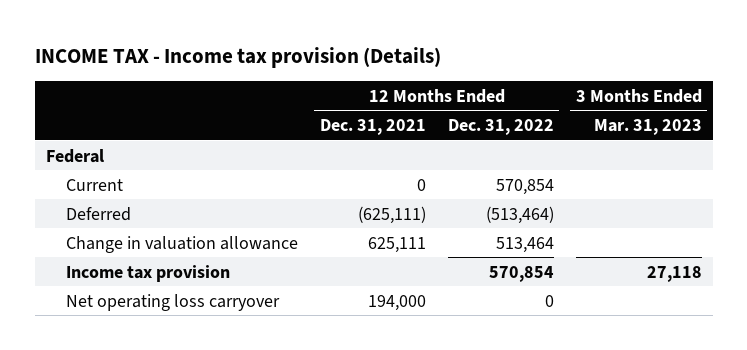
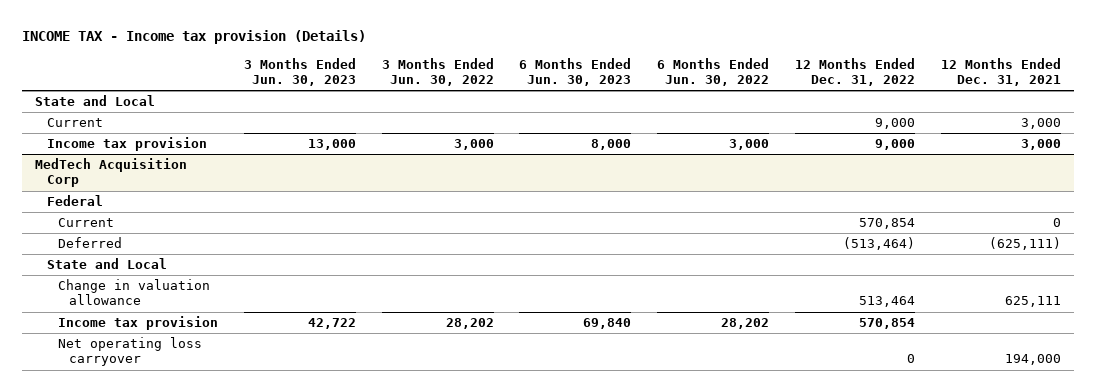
- | 12 Months Ended Dec. 31, 2021 | 12 Months Ended Dec. 31, 2022 | 3 Months Ended Mar. 31, 2023
+ | 3 Months Ended Jun. 30, 2023 | 3 Months Ended Jun. 30, 2022 | 6 Months Ended Jun. 30, 2023 | 6 Months Ended Jun. 30, 2022 | 12 Months Ended Dec. 31, 2022 | 12 Months Ended Dec. 31, 2021
+ State and Local
+ Current | | | | | 9,000 | 3,000
+ Income tax provision | 13,000 | 3,000 | 8,000 | 3,000 | 9,000 | 3,000
+ MedTech Acquisition Corp
+ State and Local

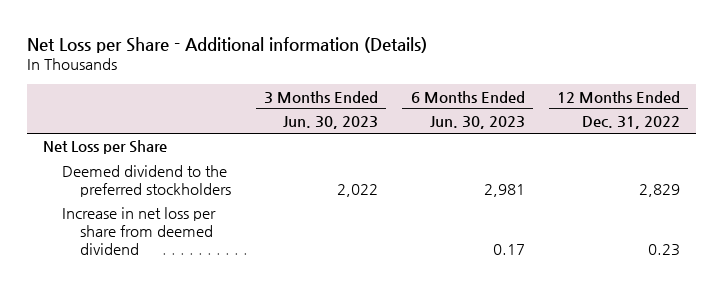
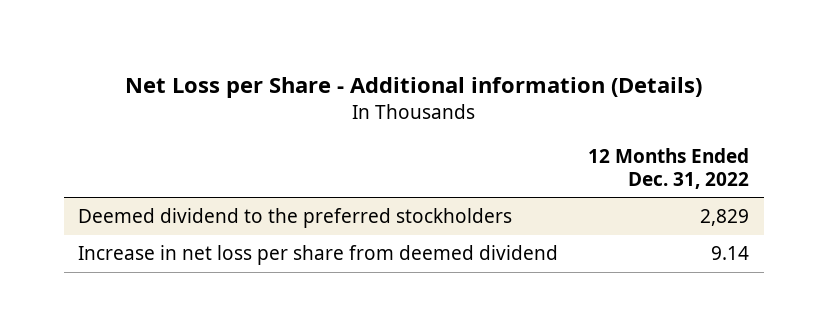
- | 3 Months Ended Jun. 30, 2023 | 6 Months Ended Jun. 30, 2023 | 12 Months Ended Dec. 31, 2022
+ | 12 Months Ended Dec. 31, 2022
- Net Loss per Share
- Increase in net loss per share from deemed dividend | | 0.17 | 0.23
+ Increase in net loss per share from deemed dividend | 9.14

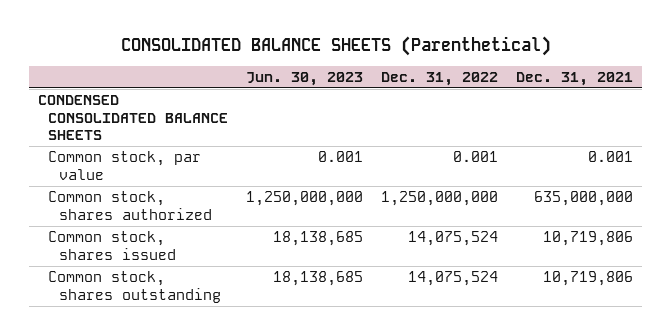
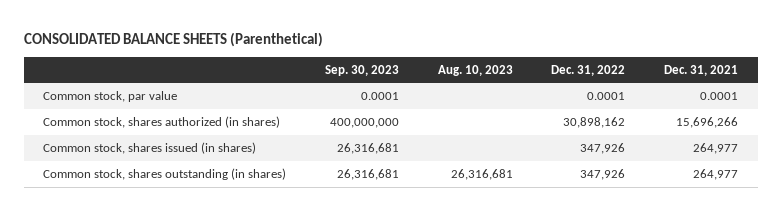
- | Jun. 30, 2023 | Dec. 31, 2022 | Dec. 31, 2021
+ | Sep. 30, 2023 | Aug. 10, 2023 | Dec. 31, 2022 | Dec. 31, 2021
- CONDENSED CONSOLIDATED BALANCE SHEETS
- Common stock, par value | 0.001 | 0.001 | 0.001
- Common stock, shares authorized | 1,250,000,000 | 1,250,000,000 | 635,000,000
- Common stock, shares issued | 18,138,685 | 14,075,524 | 10,719,806
- Common stock, shares outstanding | 18,138,685 | 14,075,524 | 10,719,806
+ Common stock, par value | 0.0001 | | 0.0001 | 0.0001
+ Common stock, shares authorized (in shares) | 400,000,000 | | 30,898,162 | 15,696,266
+ Common stock, shares issued (in shares) | 26,316,681 | | 347,926 | 264,977
+ Common stock, shares outstanding (in shares) | 26,316,681 | 26,316,681 | 347,926 | 264,977

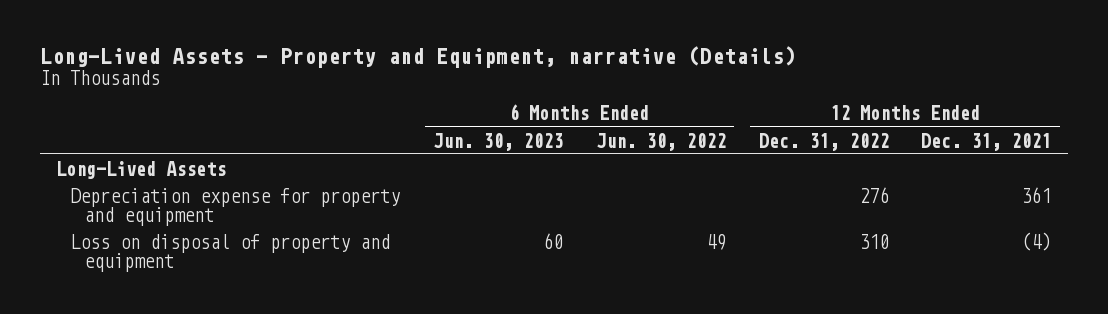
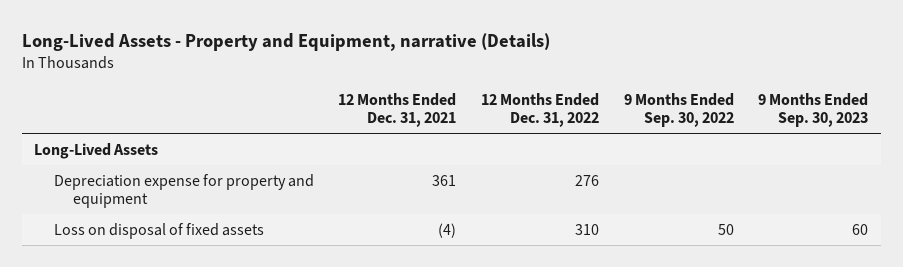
- | 6 Months Ended Jun. 30, 2023 | 6 Months Ended Jun. 30, 2022 | 12 Months Ended Dec. 31, 2022 | 12 Months Ended Dec. 31, 2021
+ | 12 Months Ended Dec. 31, 2021 | 12 Months Ended Dec. 31, 2022 | 9 Months Ended Sep. 30, 2022 | 9 Months Ended Sep. 30, 2023
- Loss on disposal of property and equipment | 60 | 49 | 310 | (4)
+ Loss on disposal of fixed assets | (4) | 310 | 50 | 60

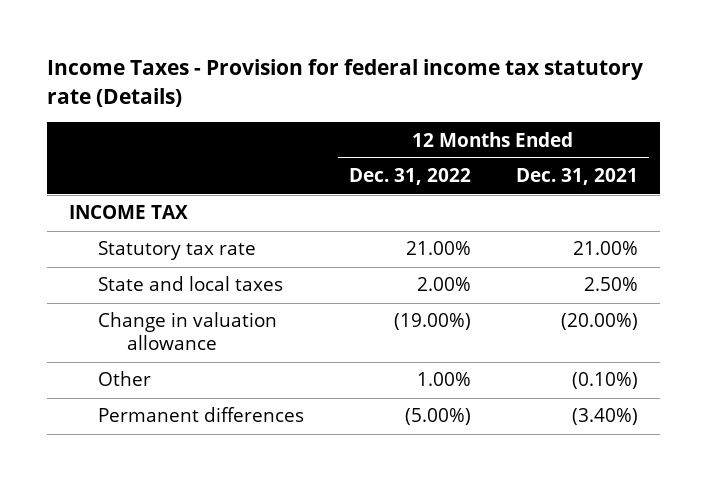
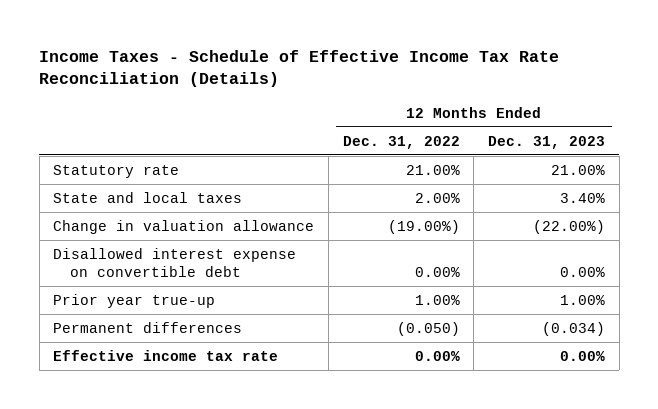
- Income Taxes - Provision for federal income tax statutory rate (Details)
+ Income Taxes - Schedule of Effective Income Tax Rate Reconciliation (Details)
- | 12 Months Ended Dec. 31, 2022 | 12 Months Ended Dec. 31, 2021
+ | 12 Months Ended Dec. 31, 2022 | 12 Months Ended Dec. 31, 2023
- INCOME TAX
- Statutory tax rate | 21.00% | 21.00%
+ Statutory rate | 21.00% | 21.00%
- Other | 1.00% | (0.10%)
- Permanent differences | (5.00%) | (3.40%)
+ Disallowed interest expense on convertible debt | 0.00% | 0.00%
+ Prior year true-up | 1.00% | 1.00%
+ Permanent differences | (0.050) | (0.034)
+ Effective income tax rate | 0.00% | 0.00%

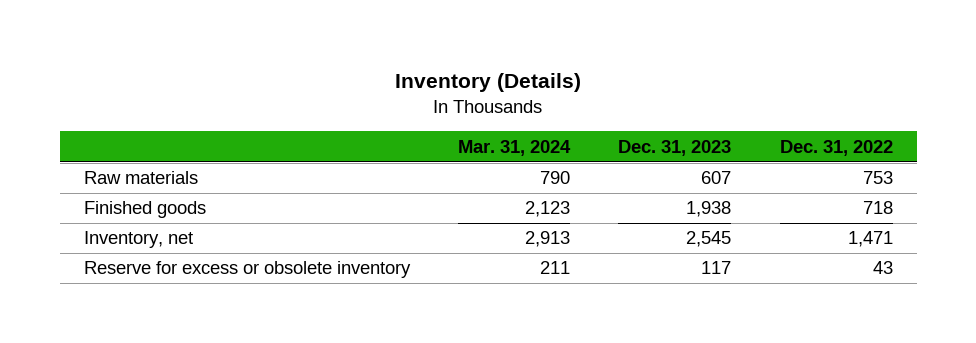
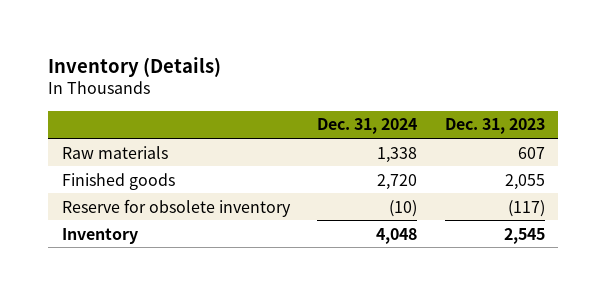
- | Mar. 31, 2024 | Dec. 31, 2023 | Dec. 31, 2022
+ | Dec. 31, 2024 | Dec. 31, 2023
- Finished goods | 2,123 | 1,938 | 718
- Inventory, net | 2,913 | 2,545 | 1,471
- Reserve for excess or obsolete inventory | 211 | 117 | 43
+ Finished goods | 2,720 | 2,055
+ Reserve for obsolete inventory | (10) | (117)
+ Inventory | 4,048 | 2,545

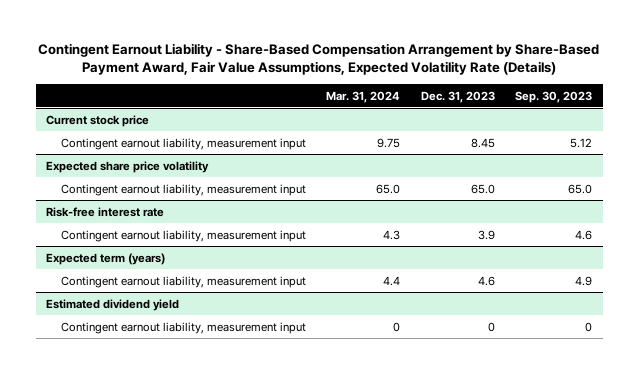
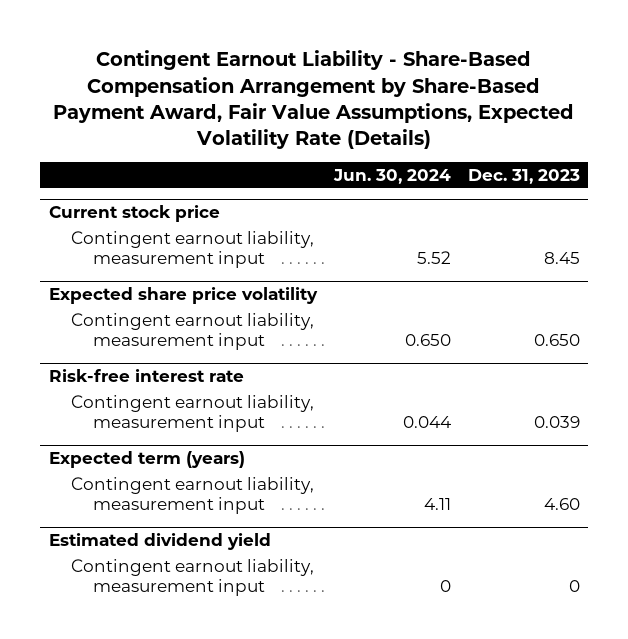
- | Mar. 31, 2024 | Dec. 31, 2023 | Sep. 30, 2023
+ | Jun. 30, 2024 | Dec. 31, 2023
@ Expected share price volatility
- Contingent earnout liability, measurement input | 65.0 | 65.0 | 65.0
+ Contingent earnout liability, measurement input | 0.650 | 0.650
@ Risk-free interest rate
- Contingent earnout liability, measurement input | 4.3 | 3.9 | 4.6
+ Contingent earnout liability, measurement input | 0.044 | 0.039
@ Expected term (years)
- Contingent earnout liability, measurement input | 4.4 | 4.6 | 4.9
+ Contingent earnout liability, measurement input | 4.11 | 4.60

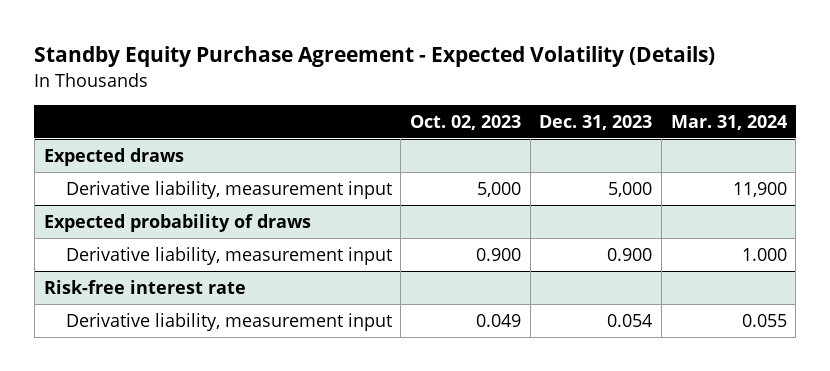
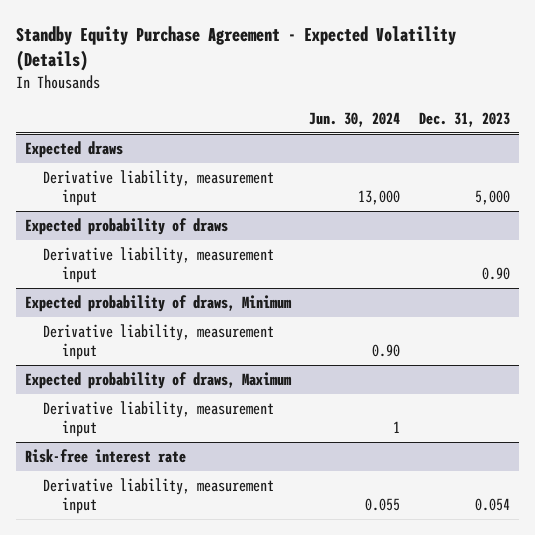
- | Oct. 02, 2023 | Dec. 31, 2023 | Mar. 31, 2024
+ | Jun. 30, 2024 | Dec. 31, 2023
@ Expected probability of draws
- Derivative liability, measurement input | 0.900 | 0.900 | 1.000
+ Derivative liability, measurement input | | 0.90
+ Expected probability of draws, Minimum
+ Derivative liability, measurement input | 0.90 |
+ Expected probability of draws, Maximum
+ Derivative liability, measurement input | 1 |

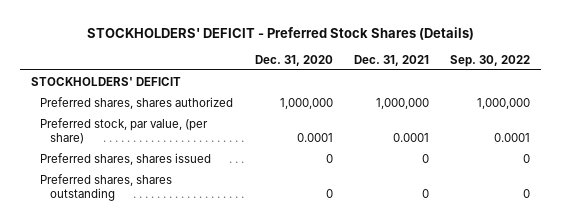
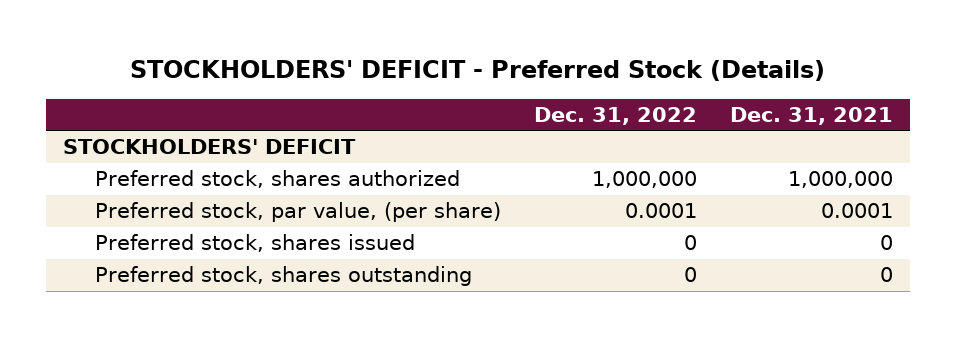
- STOCKHOLDERS' DEFICIT - Preferred Stock Shares (Details)
+ STOCKHOLDERS' DEFICIT - Preferred Stock (Details)
- | Dec. 31, 2020 | Dec. 31, 2021 | Sep. 30, 2022
+ | Dec. 31, 2022 | Dec. 31, 2021
- Preferred shares, shares authorized | 1,000,000 | 1,000,000 | 1,000,000
+ Preferred stock, shares authorized | 1,000,000 | 1,000,000
- Preferred shares, shares issued | 0 | 0 | 0
- Preferred shares, shares outstanding | 0 | 0 | 0
+ Preferred stock, shares issued | 0 | 0
+ Preferred stock, shares outstanding | 0 | 0

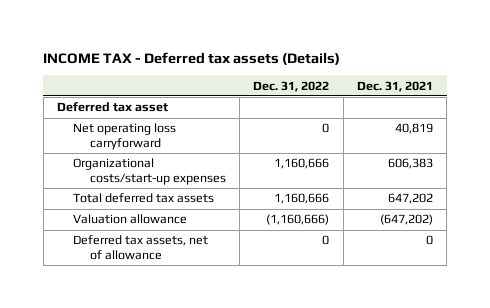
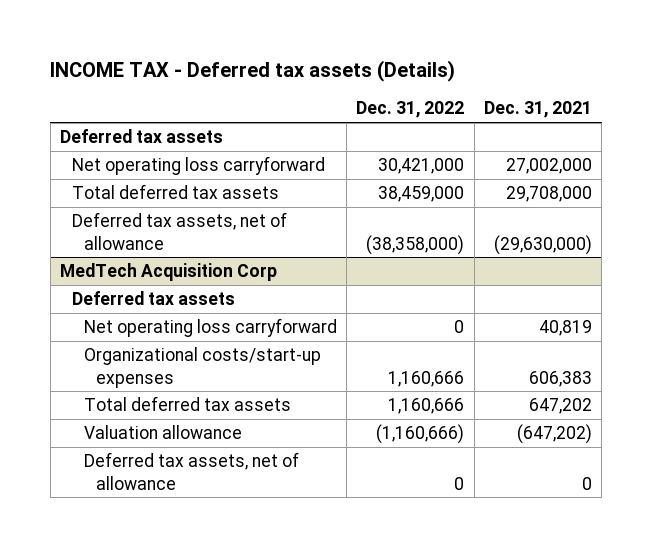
- Deferred tax asset
+ Deferred tax assets
+ Net operating loss carryforward | 30,421,000 | 27,002,000
+ Total deferred tax assets | 38,459,000 | 29,708,000
+ Deferred tax assets, net of allowance | (38,358,000) | (29,630,000)
+ MedTech Acquisition Corp
+ Deferred tax assets

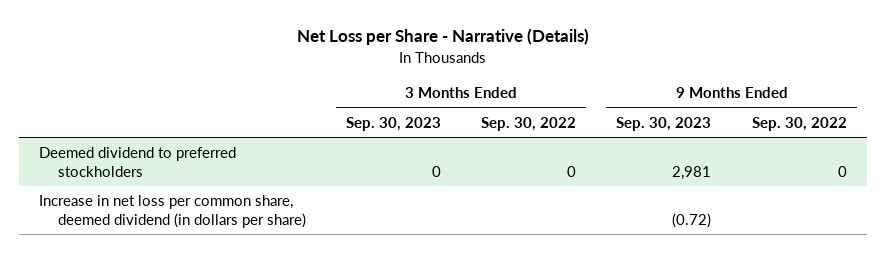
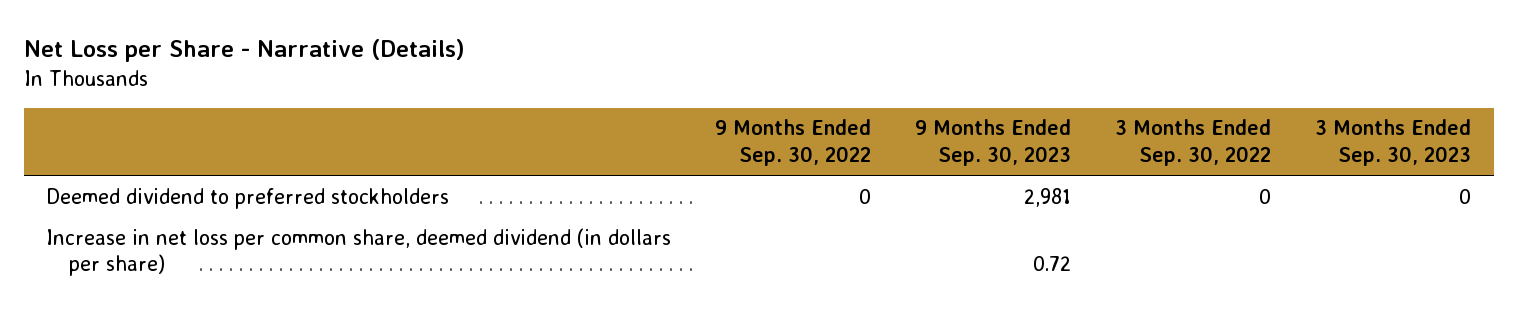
- | 3 Months Ended Sep. 30, 2023 | 3 Months Ended Sep. 30, 2022 | 9 Months Ended Sep. 30, 2023 | 9 Months Ended Sep. 30, 2022
+ | 9 Months Ended Sep. 30, 2022 | 9 Months Ended Sep. 30, 2023 | 3 Months Ended Sep. 30, 2022 | 3 Months Ended Sep. 30, 2023
- Increase in net loss per common share, deemed dividend (in dollars per share) | | | (0.72) |
+ Increase in net loss per common share, deemed dividend (in dollars per share) | | 0.72 | |

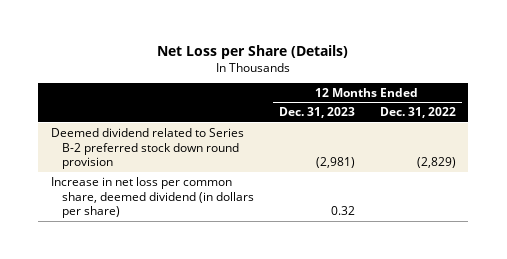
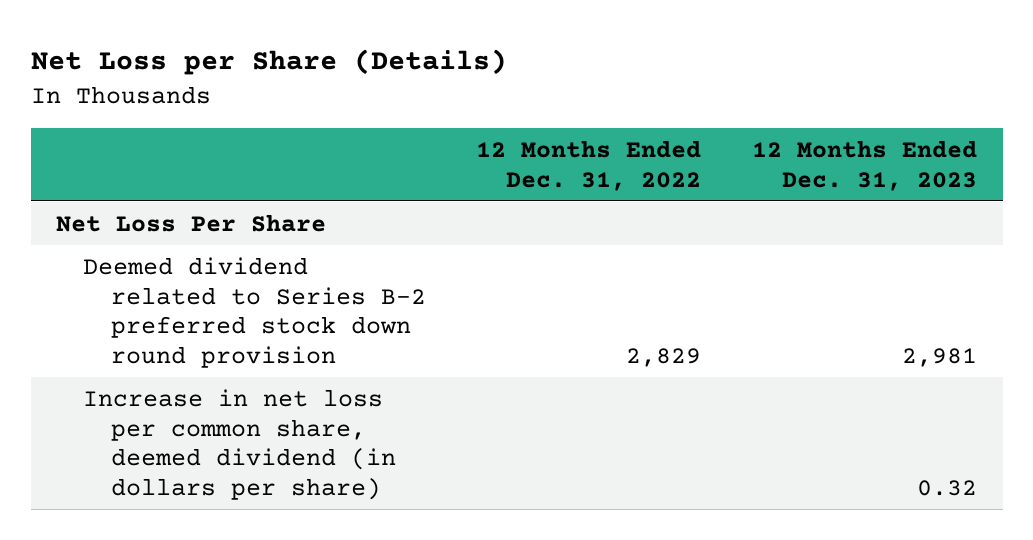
- | 12 Months Ended Dec. 31, 2023 | 12 Months Ended Dec. 31, 2022
+ | 12 Months Ended Dec. 31, 2022 | 12 Months Ended Dec. 31, 2023
- Deemed dividend related to Series B-2 preferred stock down round provision | (2,981) | (2,829)
+ Net Loss Per Share
+ Deemed dividend related to Series B-2 preferred stock down round provision | 2,829 | 2,981

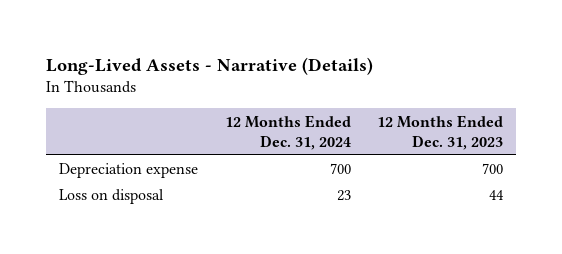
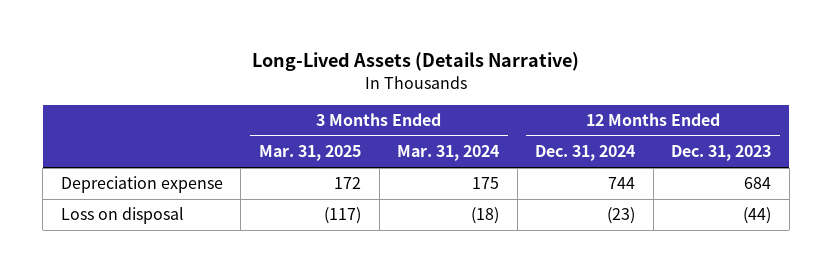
- Long-Lived Assets - Narrative (Details)
+ Long-Lived Assets (Details Narrative)
- | 12 Months Ended Dec. 31, 2024 | 12 Months Ended Dec. 31, 2023
+ | 3 Months Ended Mar. 31, 2025 | 3 Months Ended Mar. 31, 2024 | 12 Months Ended Dec. 31, 2024 | 12 Months Ended Dec. 31, 2023
- Depreciation expense | 700 | 700
- Loss on disposal | 23 | 44
+ Depreciation expense | 172 | 175 | 744 | 684
+ Loss on disposal | (117) | (18) | (23) | (44)

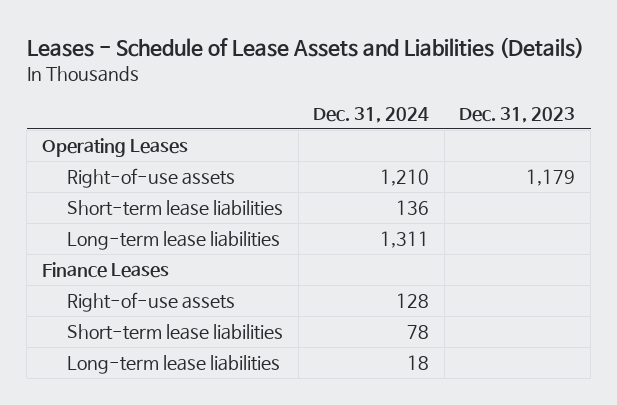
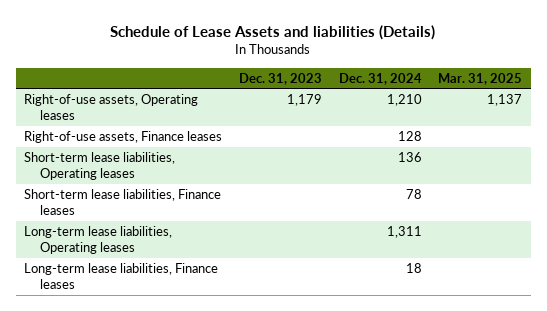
- Leases - Schedule of Lease Assets and Liabilities (Details)
+ Schedule of Lease Assets and liabilities (Details)
- | Dec. 31, 2024 | Dec. 31, 2023
+ | Dec. 31, 2023 | Dec. 31, 2024 | Mar. 31, 2025
- Operating Leases
- Right-of-use assets | 1,210 | 1,179
- Short-term lease liabilities | 136 |
- Long-term lease liabilities | 1,311 |
- Finance Leases
- Right-of-use assets | 128 |
- Short-term lease liabilities | 78 |
- Long-term lease liabilities | 18 |
+ Right-of-use assets, Operating leases | 1,179 | 1,210 | 1,137
+ Right-of-use assets, Finance leases | | 128 |
+ Short-term lease liabilities, Operating leases | | 136 |
+ Short-term lease liabilities, Finance leases | | 78 |
+ Long-term lease liabilities, Operating leases | | 1,311 |
+ Long-term lease liabilities, Finance leases | | 18 |

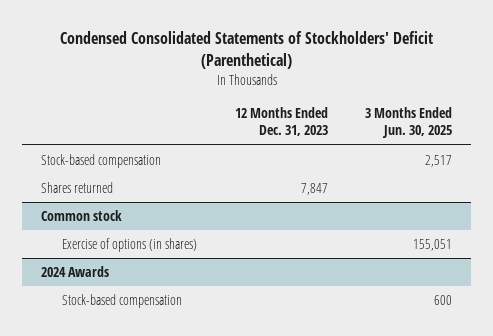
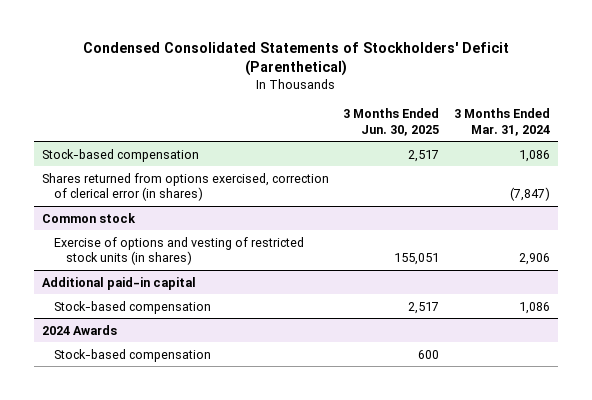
- | 12 Months Ended Dec. 31, 2023 | 3 Months Ended Jun. 30, 2025
+ | 3 Months Ended Jun. 30, 2025 | 3 Months Ended Mar. 31, 2024
- Shares returned | 7,847 |
+ Shares returned from options exercised, correction of clerical error (in shares) | | (7,847)
@ Common stock
- Exercise of options (in shares) | | 155,051
+ Exercise of options and vesting of restricted stock units (in shares) | 155,051 | 2,906
+ Additional paid-in capital
+ Stock-based compensation | 2,517 | 1,086

